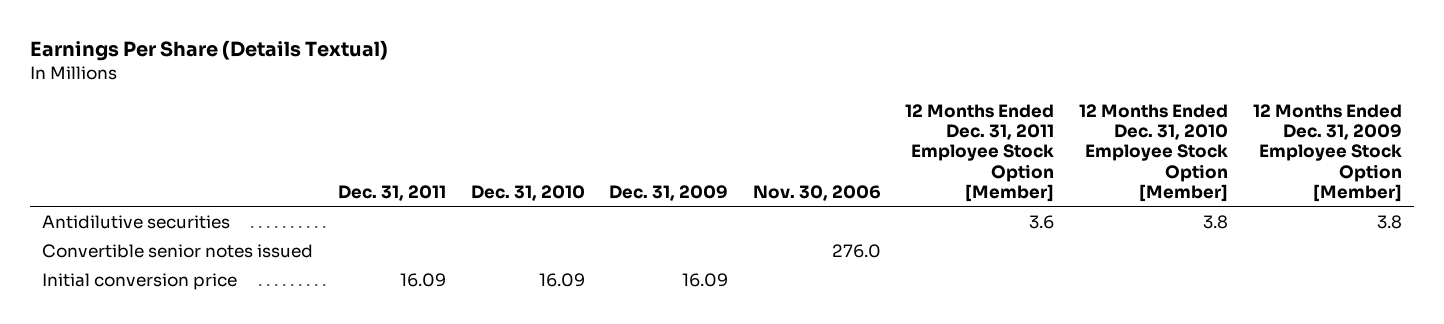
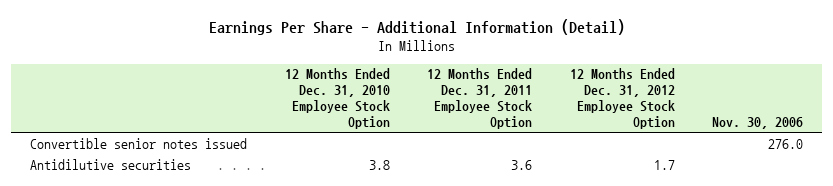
- Earnings Per Share (Details Textual)
+ Earnings Per Share - Additional Information (Detail)
- | Dec. 31, 2011 | Dec. 31, 2010 | Dec. 31, 2009 | Nov. 30, 2006 | 12 Months Ended Dec. 31, 2011 Employee Stock Option [Member] | 12 Months Ended Dec. 31, 2010 Employee Stock Option [Member] | 12 Months Ended Dec. 31, 2009 Employee Stock Option [Member]
+ | 12 Months Ended Dec. 31, 2010 Employee Stock Option | 12 Months Ended Dec. 31, 2011 Employee Stock Option | 12 Months Ended Dec. 31, 2012 Employee Stock Option | Nov. 30, 2006
- Initial conversion price | 16.09 | 16.09 | 16.09 | | | |
moved down: Antidilutive securities | 3.8 | 3.6 | 1.7 |

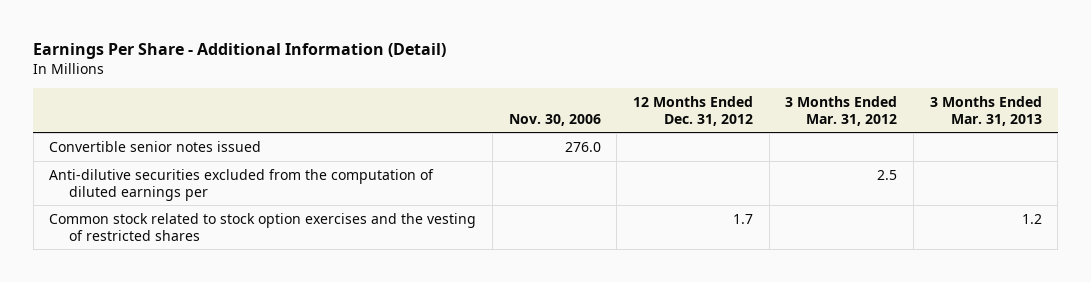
- | 12 Months Ended Dec. 31, 2010 Employee Stock Option | 12 Months Ended Dec. 31, 2011 Employee Stock Option | 12 Months Ended Dec. 31, 2012 Employee Stock Option | Nov. 30, 2006
+ | Nov. 30, 2006 | 12 Months Ended Dec. 31, 2012 | 3 Months Ended Mar. 31, 2012 | 3 Months Ended Mar. 31, 2013
- Antidilutive securities | 3.8 | 3.6 | 1.7 |
+ Anti-dilutive securities excluded from the computation of diluted earnings per | | | 2.5 |
+ Common stock related to stock option exercises and the vesting of restricted shares | | 1.7 | | 1.2

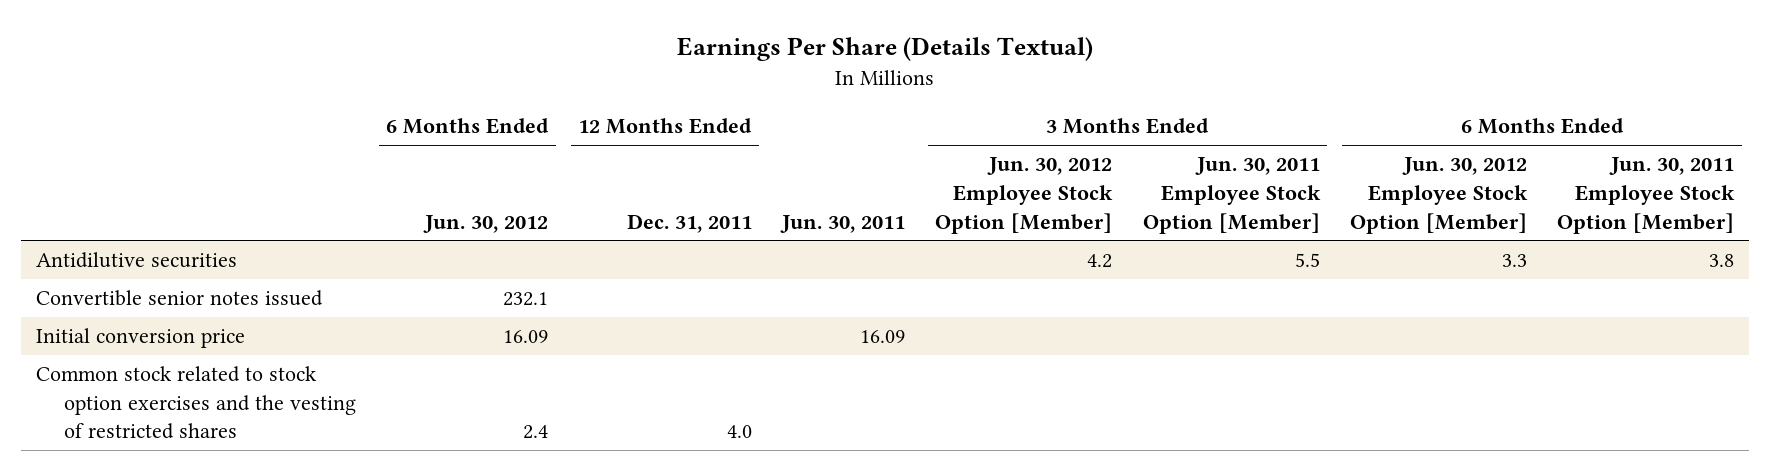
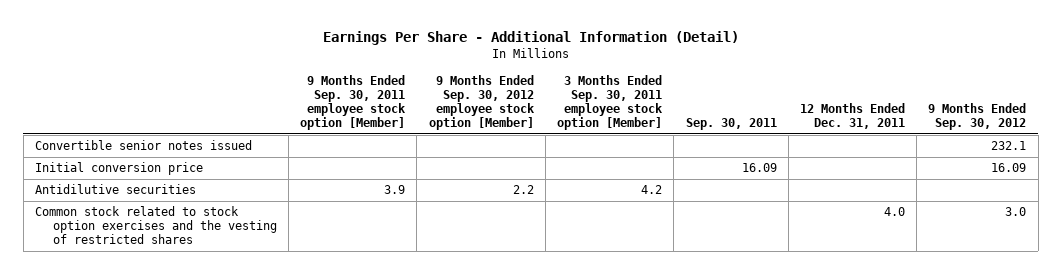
- Earnings Per Share (Details Textual)
+ Earnings Per Share - Additional Information (Detail)
- | 6 Months Ended Jun. 30, 2012 | 12 Months Ended Dec. 31, 2011 | Jun. 30, 2011 | 3 Months Ended Jun. 30, 2012 Employee Stock Option [Member] | 3 Months Ended Jun. 30, 2011 Employee Stock Option [Member] | 6 Months Ended Jun. 30, 2012 Employee Stock Option [Member] | 6 Months Ended Jun. 30, 2011 Employee Stock Option [Member]
+ | 9 Months Ended Sep. 30, 2011 employee stock option [Member] | 9 Months Ended Sep. 30, 2012 employee stock option [Member] | 3 Months Ended Sep. 30, 2011 employee stock option [Member] | Sep. 30, 2011 | 12 Months Ended Dec. 31, 2011 | 9 Months Ended Sep. 30, 2012
moved down: Antidilutive securities | 3.9 | 2.2 | 4.2 | | |

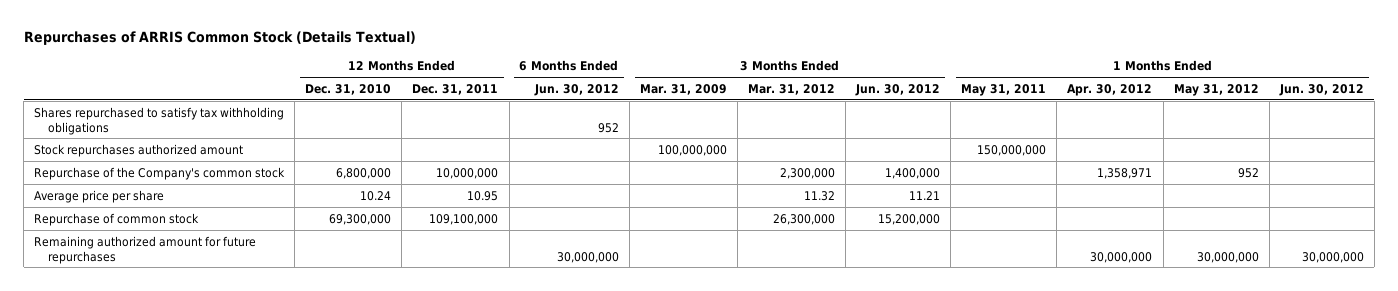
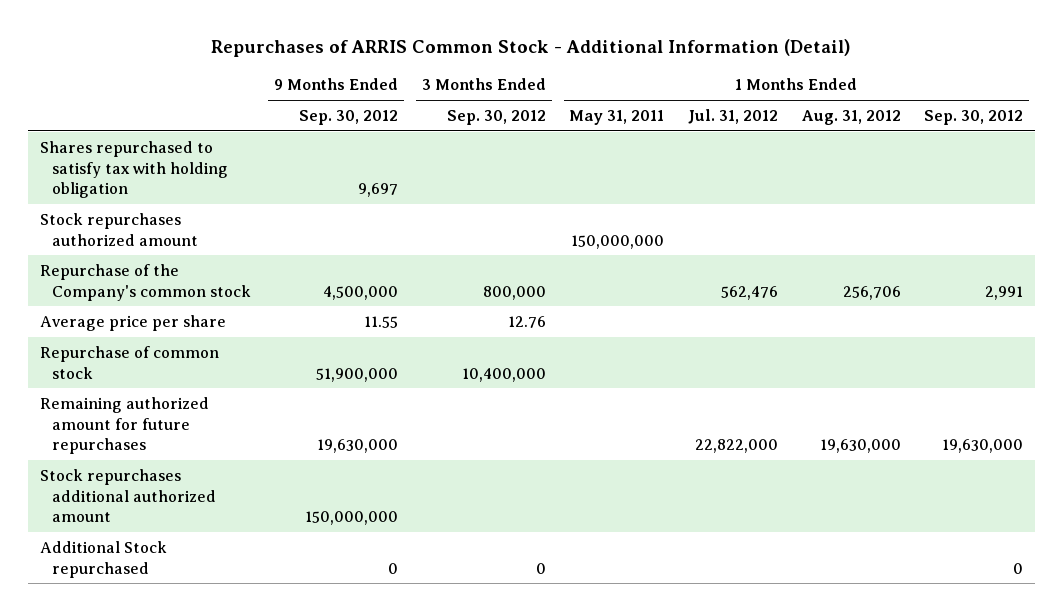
- Repurchases of ARRIS Common Stock (Details Textual)
+ Repurchases of ARRIS Common Stock - Additional Information (Detail)
- | 12 Months Ended Dec. 31, 2010 | 12 Months Ended Dec. 31, 2011 | 6 Months Ended Jun. 30, 2012 | 3 Months Ended Mar. 31, 2009 | 3 Months Ended Mar. 31, 2012 | 3 Months Ended Jun. 30, 2012 | 1 Months Ended May 31, 2011 | 1 Months Ended Apr. 30, 2012 | 1 Months Ended May 31, 2012 | 1 Months Ended Jun. 30, 2012
+ | 9 Months Ended Sep. 30, 2012 | 3 Months Ended Sep. 30, 2012 | 1 Months Ended May 31, 2011 | 1 Months Ended Jul. 31, 2012 | 1 Months Ended Aug. 31, 2012 | 1 Months Ended Sep. 30, 2012
- Shares repurchased to satisfy tax withholding obligations | | | 952 | | | | | | |
+ Shares repurchased to satisfy tax with holding obligation | 9,697 | | | | |
+ Stock repurchases additional authorized amount | 150,000,000 | | | | |
+ Additional Stock repurchased | 0 | 0 | | | | 0

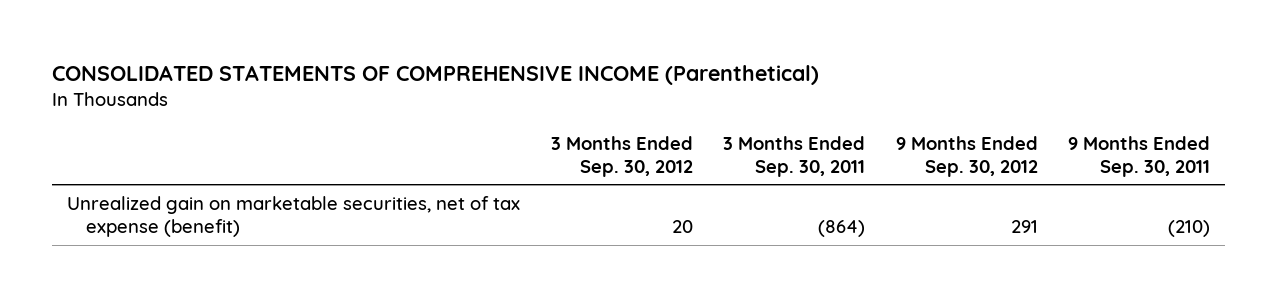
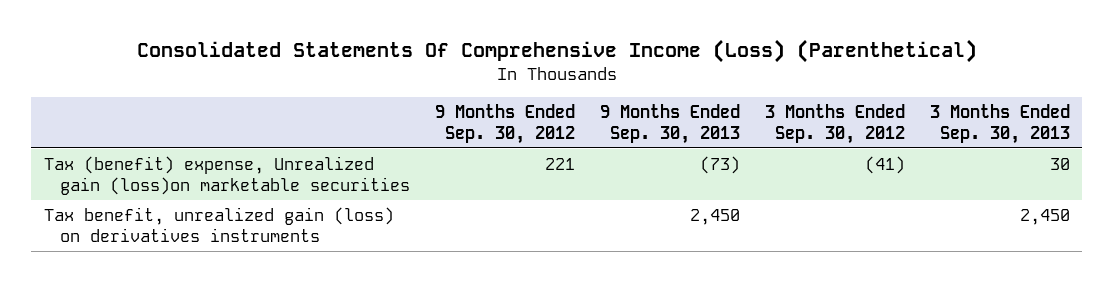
- CONSOLIDATED STATEMENTS OF COMPREHENSIVE INCOME (Parenthetical)
+ Consolidated Statements Of Comprehensive Income (Loss) (Parenthetical)
- | 3 Months Ended Sep. 30, 2012 | 3 Months Ended Sep. 30, 2011 | 9 Months Ended Sep. 30, 2012 | 9 Months Ended Sep. 30, 2011
+ | 9 Months Ended Sep. 30, 2012 | 9 Months Ended Sep. 30, 2013 | 3 Months Ended Sep. 30, 2012 | 3 Months Ended Sep. 30, 2013
- Unrealized gain on marketable securities, net of tax expense (benefit) | 20 | (864) | 291 | (210)
+ Tax (benefit) expense, Unrealized gain (loss)on marketable securities | 221 | (73) | (41) | 30
+ Tax benefit, unrealized gain (loss) on derivatives instruments | | 2,450 | | 2,450

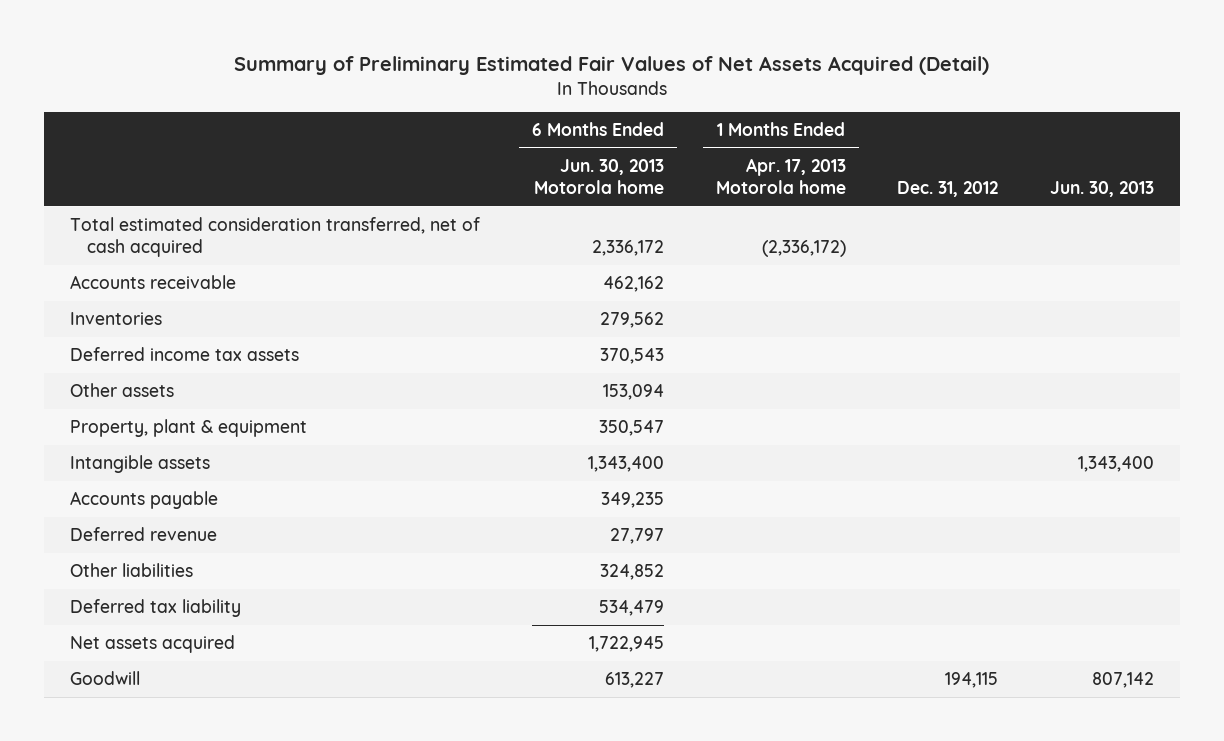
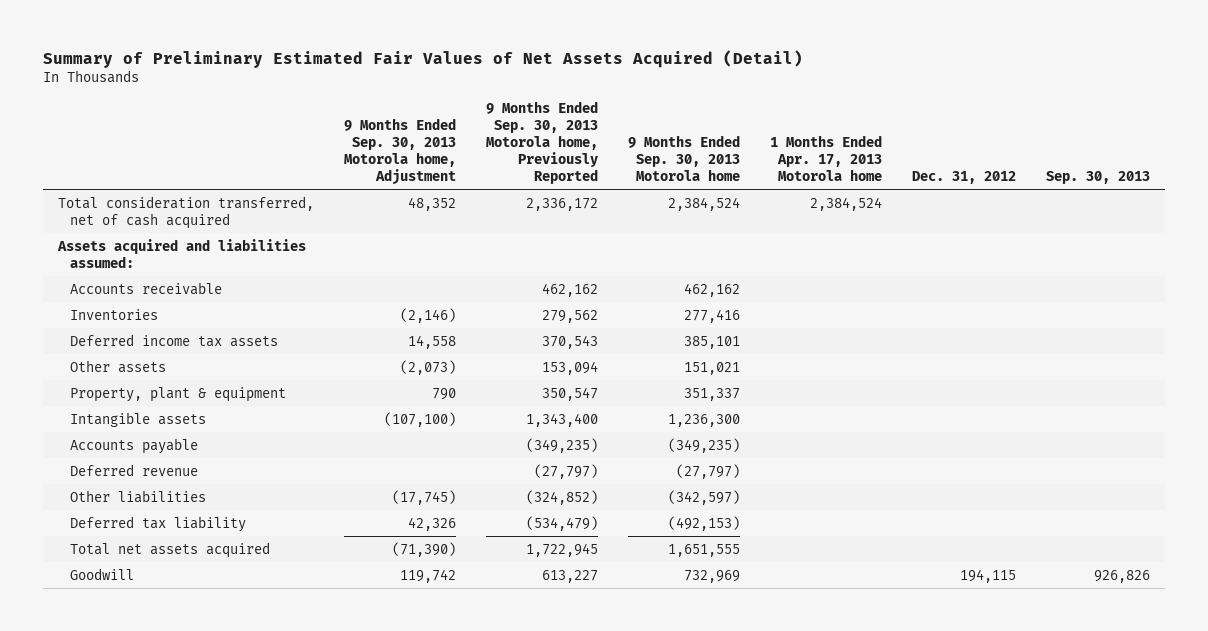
- | 6 Months Ended Jun. 30, 2013 Motorola home | 1 Months Ended Apr. 17, 2013 Motorola home | Dec. 31, 2012 | Jun. 30, 2013
+ | 9 Months Ended Sep. 30, 2013 Motorola home, Adjustment | 9 Months Ended Sep. 30, 2013 Motorola home, Previously Reported | 9 Months Ended Sep. 30, 2013 Motorola home | 1 Months Ended Apr. 17, 2013 Motorola home | Dec. 31, 2012 | Sep. 30, 2013
- Total estimated consideration transferred, net of cash acquired | 2,336,172 | (2,336,172) | |
+ Total consideration transferred, net of cash acquired | 48,352 | 2,336,172 | 2,384,524 | 2,384,524 | |
+ Assets acquired and liabilities assumed:
- Net assets acquired | 1,722,945 | | |
+ Total net assets acquired | (71,390) | 1,722,945 | 1,651,555 | | |

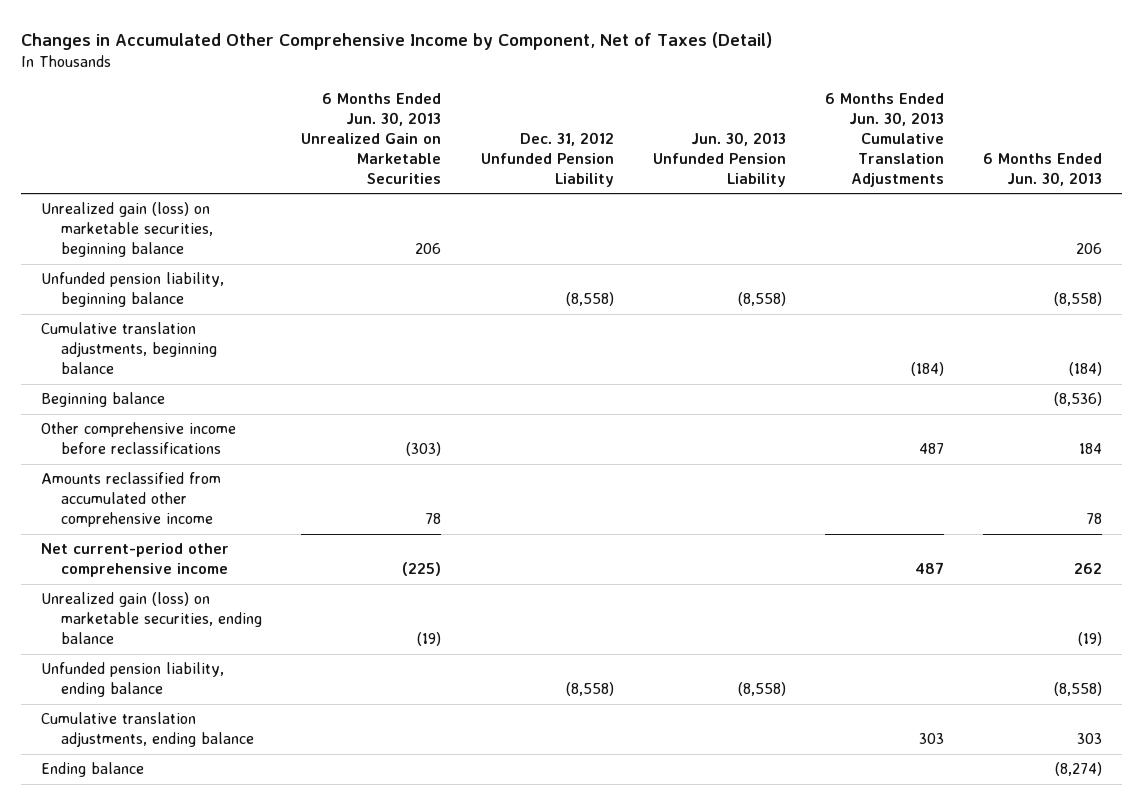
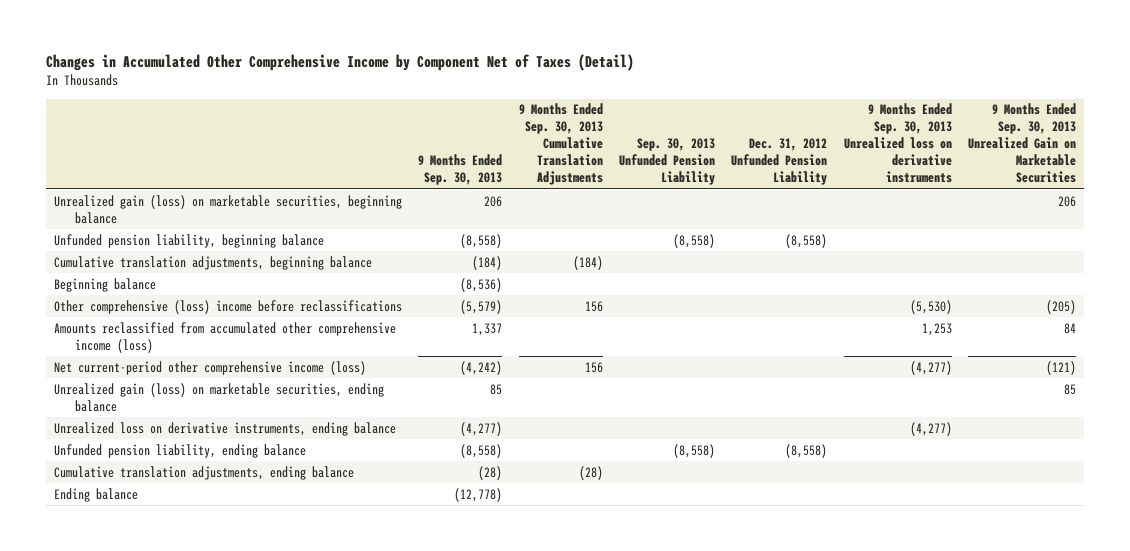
- Changes in Accumulated Other Comprehensive Income by Component, Net of Taxes (Detail)
+ Changes in Accumulated Other Comprehensive Income by Component Net of Taxes (Detail)
- | 6 Months Ended Jun. 30, 2013 Unrealized Gain on Marketable Securities | Dec. 31, 2012 Unfunded Pension Liability | Jun. 30, 2013 Unfunded Pension Liability | 6 Months Ended Jun. 30, 2013 Cumulative Translation Adjustments | 6 Months Ended Jun. 30, 2013
+ | 9 Months Ended Sep. 30, 2013 | 9 Months Ended Sep. 30, 2013 Cumulative Translation Adjustments | Sep. 30, 2013 Unfunded Pension Liability | Dec. 31, 2012 Unfunded Pension Liability | 9 Months Ended Sep. 30, 2013 Unrealized loss on derivative instruments | 9 Months Ended Sep. 30, 2013 Unrealized Gain on Marketable Securities
- Other comprehensive income before reclassifications | (303) | | | 487 | 184
- Amounts reclassified from accumulated other comprehensive income | 78 | | | | 78
- Net current-period other comprehensive income | (225) | | | 487 | 262
+ Other comprehensive (loss) income before reclassifications | (5,579) | 156 | | | (5,530) | (205)
+ Amounts reclassified from accumulated other comprehensive income (loss) | 1,337 | | | | 1,253 | 84
+ Net current-period other comprehensive income (loss) | (4,242) | 156 | | | (4,277) | (121)
+ Unrealized loss on derivative instruments, ending balance | (4,277) | | | | (4,277) |

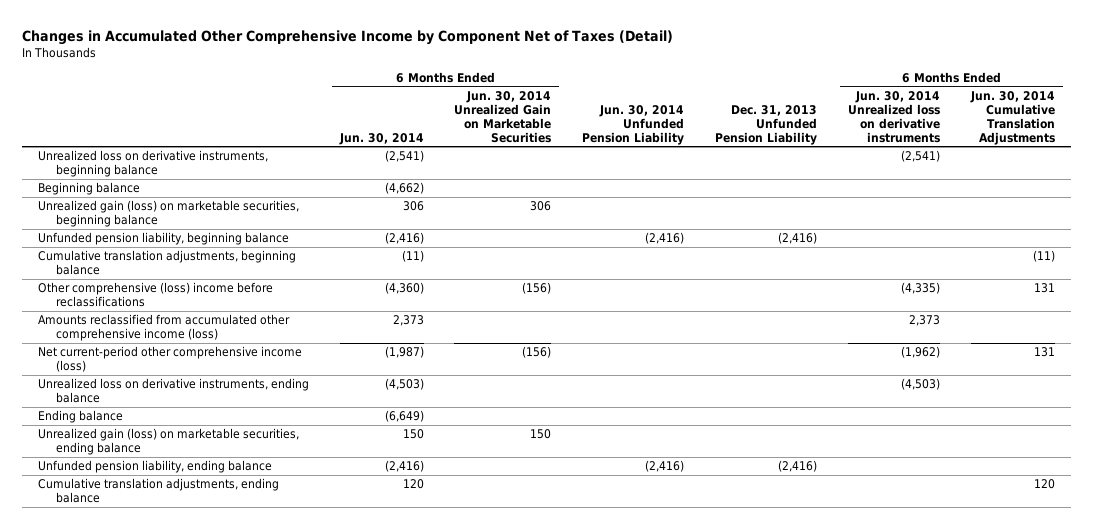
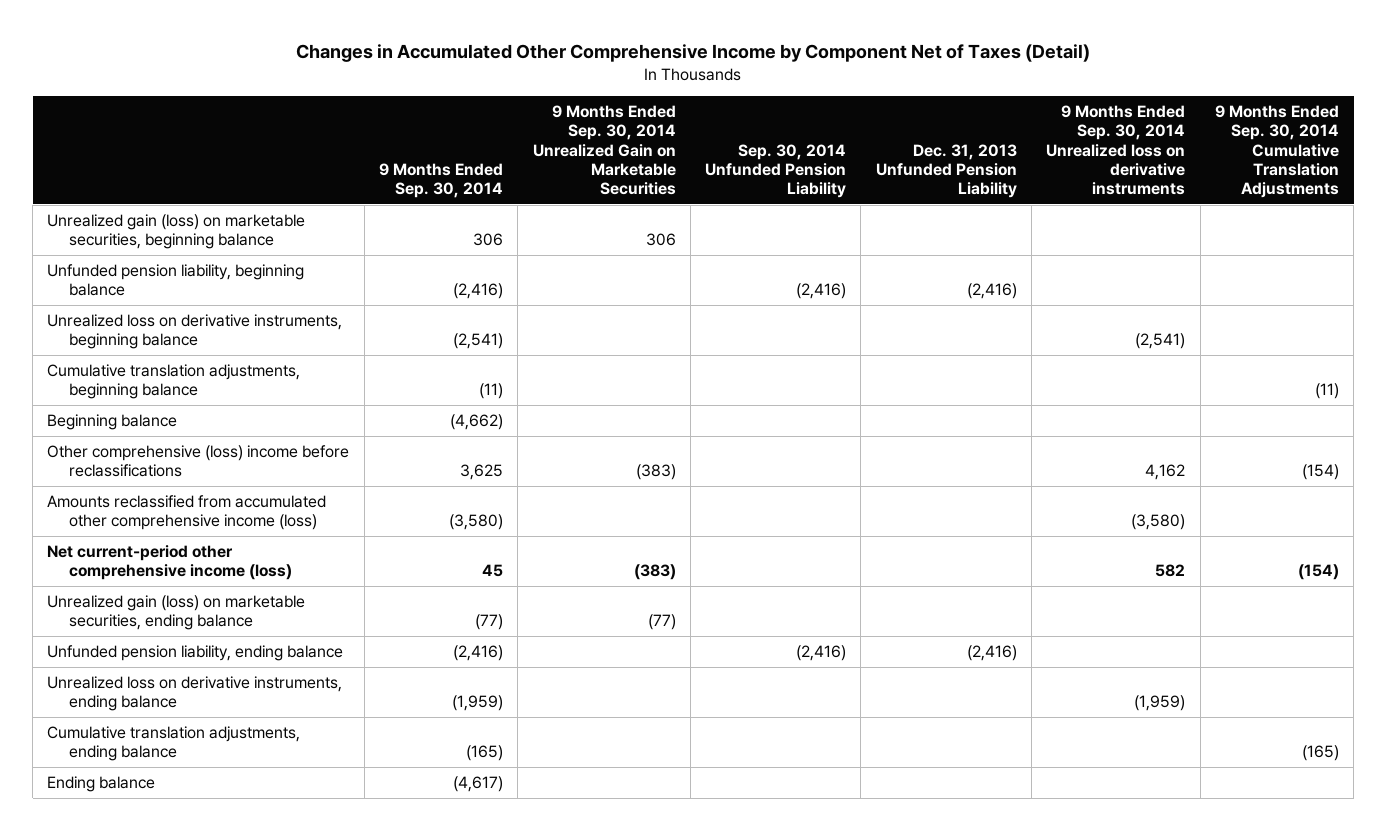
- | 6 Months Ended Jun. 30, 2014 | 6 Months Ended Jun. 30, 2014 Unrealized Gain on Marketable Securities | Jun. 30, 2014 Unfunded Pension Liability | Dec. 31, 2013 Unfunded Pension Liability | 6 Months Ended Jun. 30, 2014 Unrealized loss on derivative instruments | 6 Months Ended Jun. 30, 2014 Cumulative Translation Adjustments
+ | 9 Months Ended Sep. 30, 2014 | 9 Months Ended Sep. 30, 2014 Unrealized Gain on Marketable Securities | Sep. 30, 2014 Unfunded Pension Liability | Dec. 31, 2013 Unfunded Pension Liability | 9 Months Ended Sep. 30, 2014 Unrealized loss on derivative instruments | 9 Months Ended Sep. 30, 2014 Cumulative Translation Adjustments
moved down: Unrealized loss on derivative instruments, beginning balance | (2,541) | | | | (2,541) |
moved down: Beginning balance | (4,662) | | | | |
moved down: Unrealized loss on derivative instruments, ending balance | (1,959) | | | | (1,959) |
moved down: Ending balance | (4,617) | | | | |

